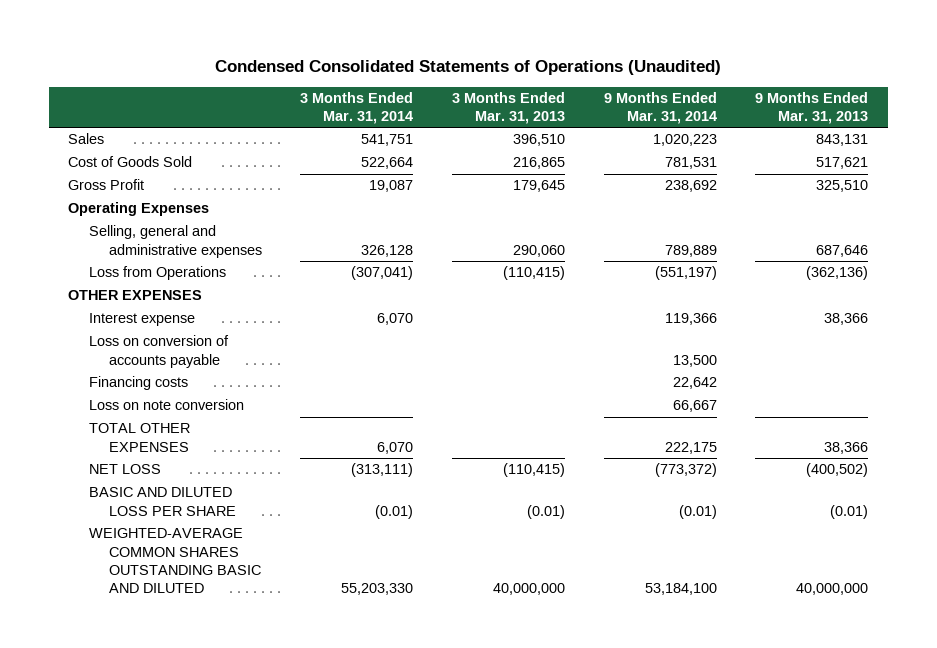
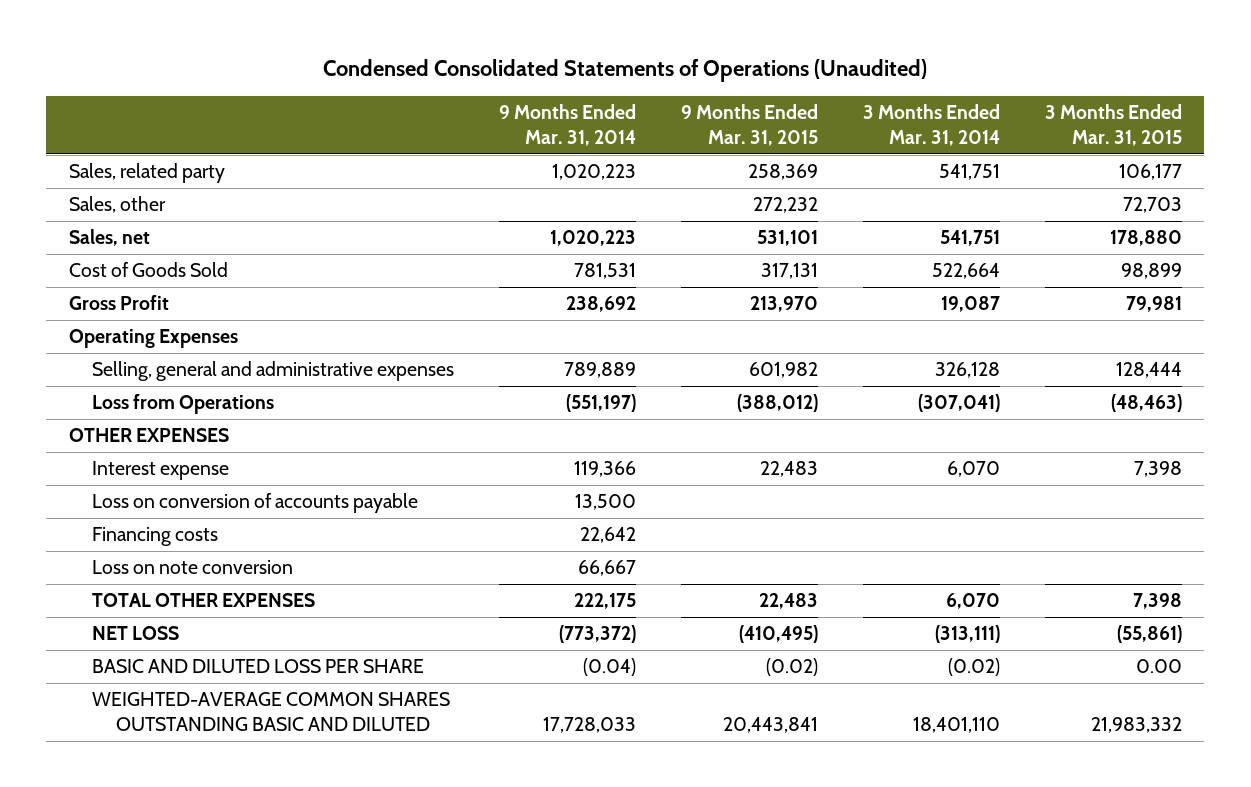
- | 3 Months Ended Mar. 31, 2014 | 3 Months Ended Mar. 31, 2013 | 9 Months Ended Mar. 31, 2014 | 9 Months Ended Mar. 31, 2013
+ | 9 Months Ended Mar. 31, 2014 | 9 Months Ended Mar. 31, 2015 | 3 Months Ended Mar. 31, 2014 | 3 Months Ended Mar. 31, 2015
- Sales | 541,751 | 396,510 | 1,020,223 | 843,131
+ Sales, related party | 1,020,223 | 258,369 | 541,751 | 106,177
+ Sales, other | | 272,232 | | 72,703
+ Sales, net | 1,020,223 | 531,101 | 541,751 | 178,880
- BASIC AND DILUTED LOSS PER SHARE | (0.01) | (0.01) | (0.01) | (0.01)
- WEIGHTED-AVERAGE COMMON SHARES OUTSTANDING BASIC AND DILUTED | 55,203,330 | 40,000,000 | 53,184,100 | 40,000,000
+ BASIC AND DILUTED LOSS PER SHARE | (0.04) | (0.02) | (0.02) | 0.00
+ WEIGHTED-AVERAGE COMMON SHARES OUTSTANDING BASIC AND DILUTED | 17,728,033 | 20,443,841 | 18,401,110 | 21,983,332

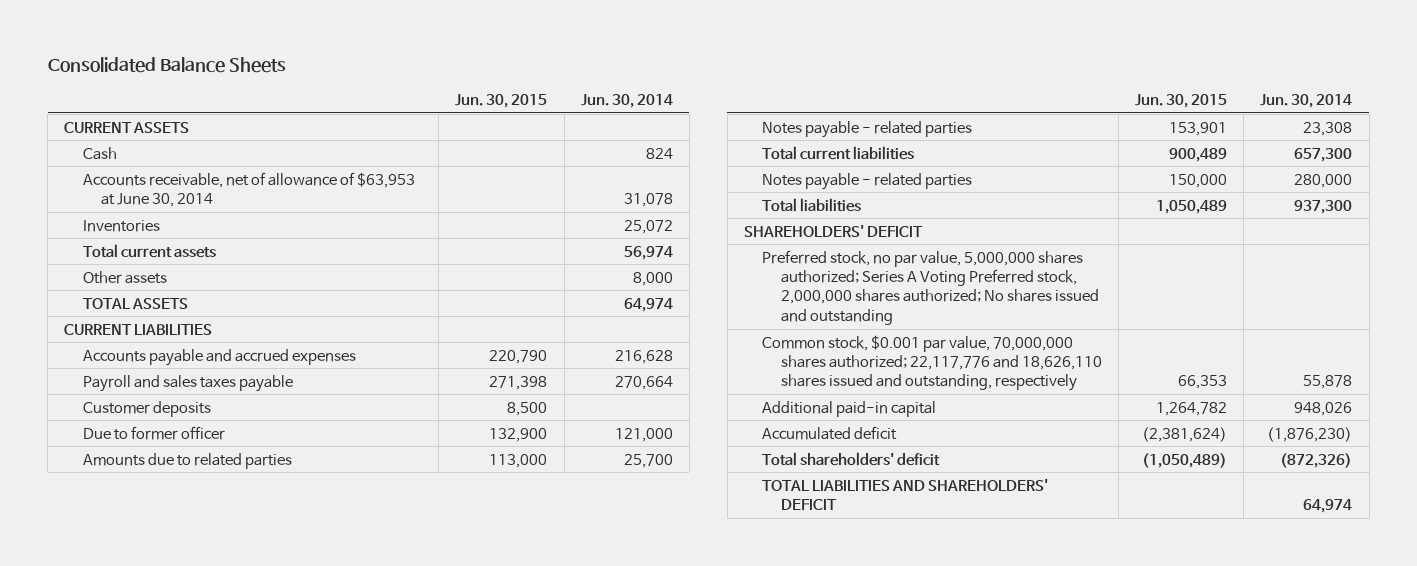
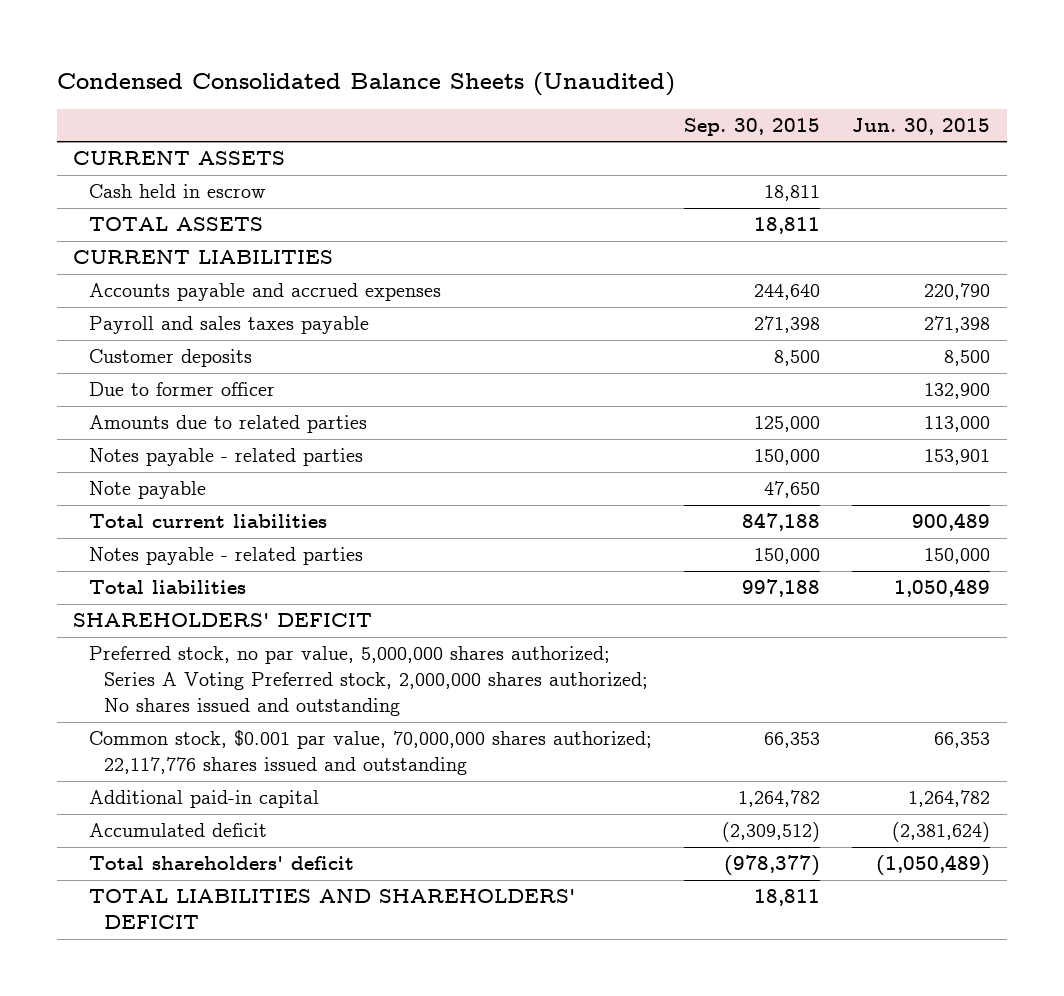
- Consolidated Balance Sheets
+ Condensed Consolidated Balance Sheets (Unaudited)
- | Jun. 30, 2015 | Jun. 30, 2014
+ | Sep. 30, 2015 | Jun. 30, 2015
- Cash | | 824
- Accounts receivable, net of allowance of $63,953 at June 30, 2014 | | 31,078
- Inventories | | 25,072
- Total current assets | | 56,974
- Other assets | | 8,000
+ Cash held in escrow | 18,811 |
+ Note payable | 47,650 |
- Common stock, $0.001 par value, 70,000,000 shares authorized; 22,117,776 and 18,626,110 shares issued and outstanding, respectively | 66,353 | 55,878
+ Common stock, $0.001 par value, 70,000,000 shares authorized; 22,117,776 shares issued and outstanding | 66,353 | 66,353

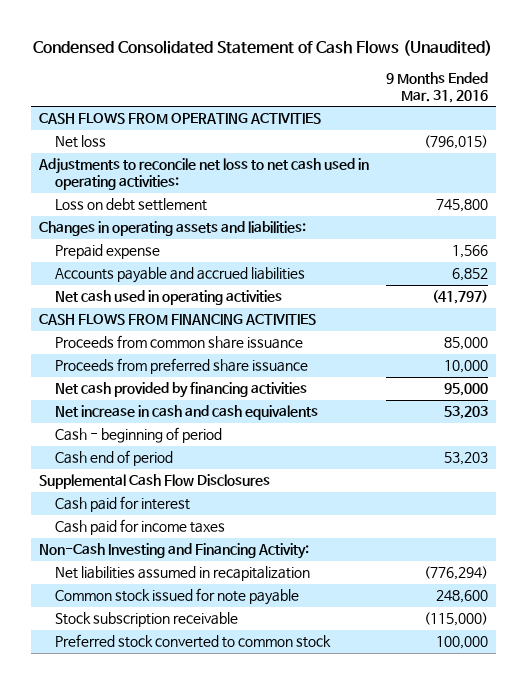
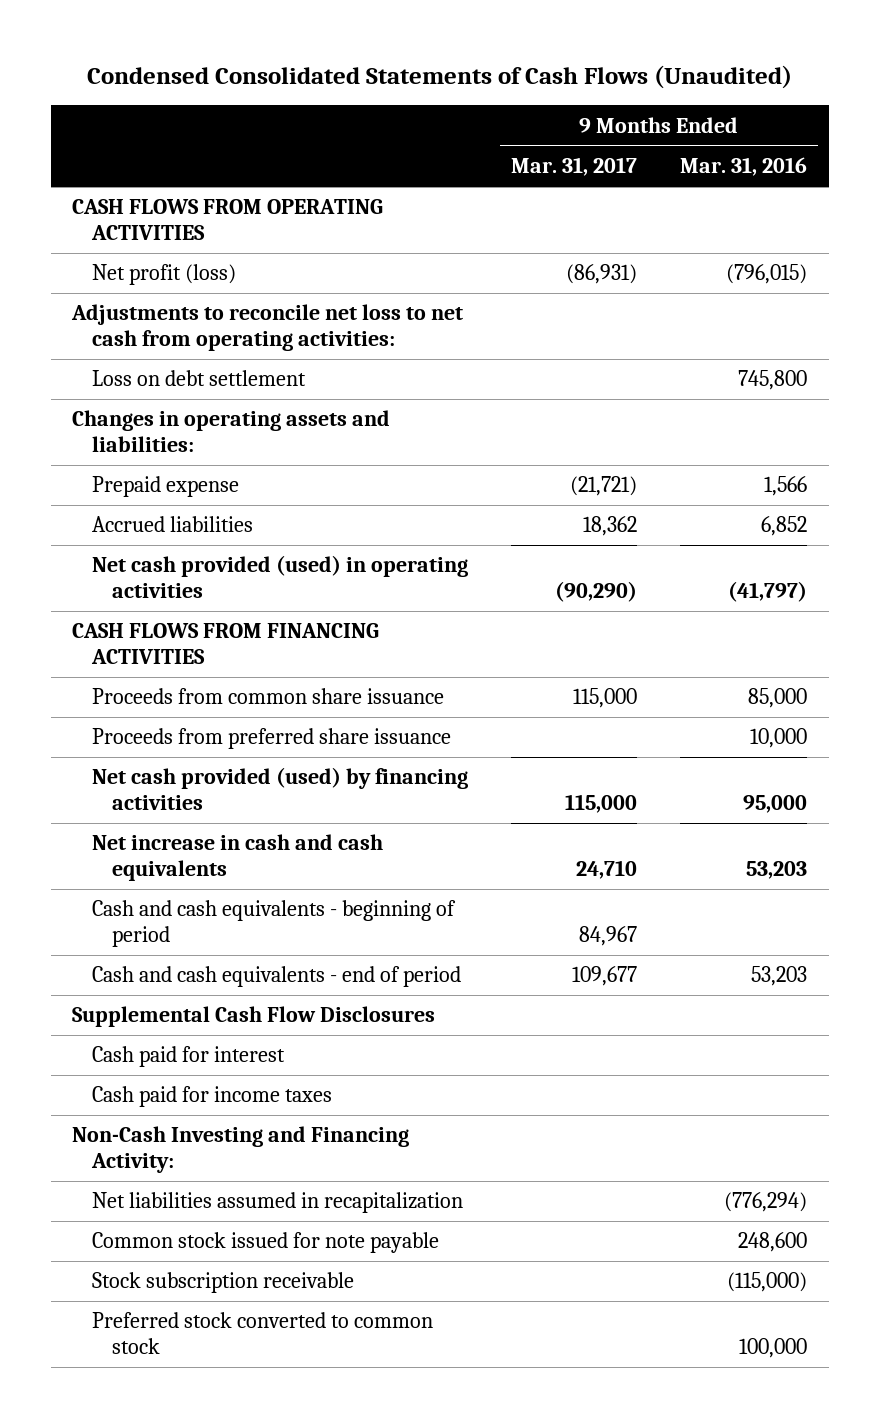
- Condensed Consolidated Statement of Cash Flows (Unaudited)
+ Condensed Consolidated Statements of Cash Flows (Unaudited)
- | 9 Months Ended Mar. 31, 2016
+ | 9 Months Ended Mar. 31, 2017 | 9 Months Ended Mar. 31, 2016
- Net loss | (796,015)
- Adjustments to reconcile net loss to net cash used in operating activities:
+ Net profit (loss) | (86,931) | (796,015)
+ Adjustments to reconcile net loss to net cash from operating activities:
- Accounts payable and accrued liabilities | 6,852
- Net cash used in operating activities | (41,797)
+ Accrued liabilities | 18,362 | 6,852
+ Net cash provided (used) in operating activities | (90,290) | (41,797)
- Net cash provided by financing activities | 95,000
+ Net cash provided (used) by financing activities | 115,000 | 95,000
- Cash - beginning of period
- Cash end of period | 53,203
+ Cash and cash equivalents - beginning of period | 84,967 |
+ Cash and cash equivalents - end of period | 109,677 | 53,203

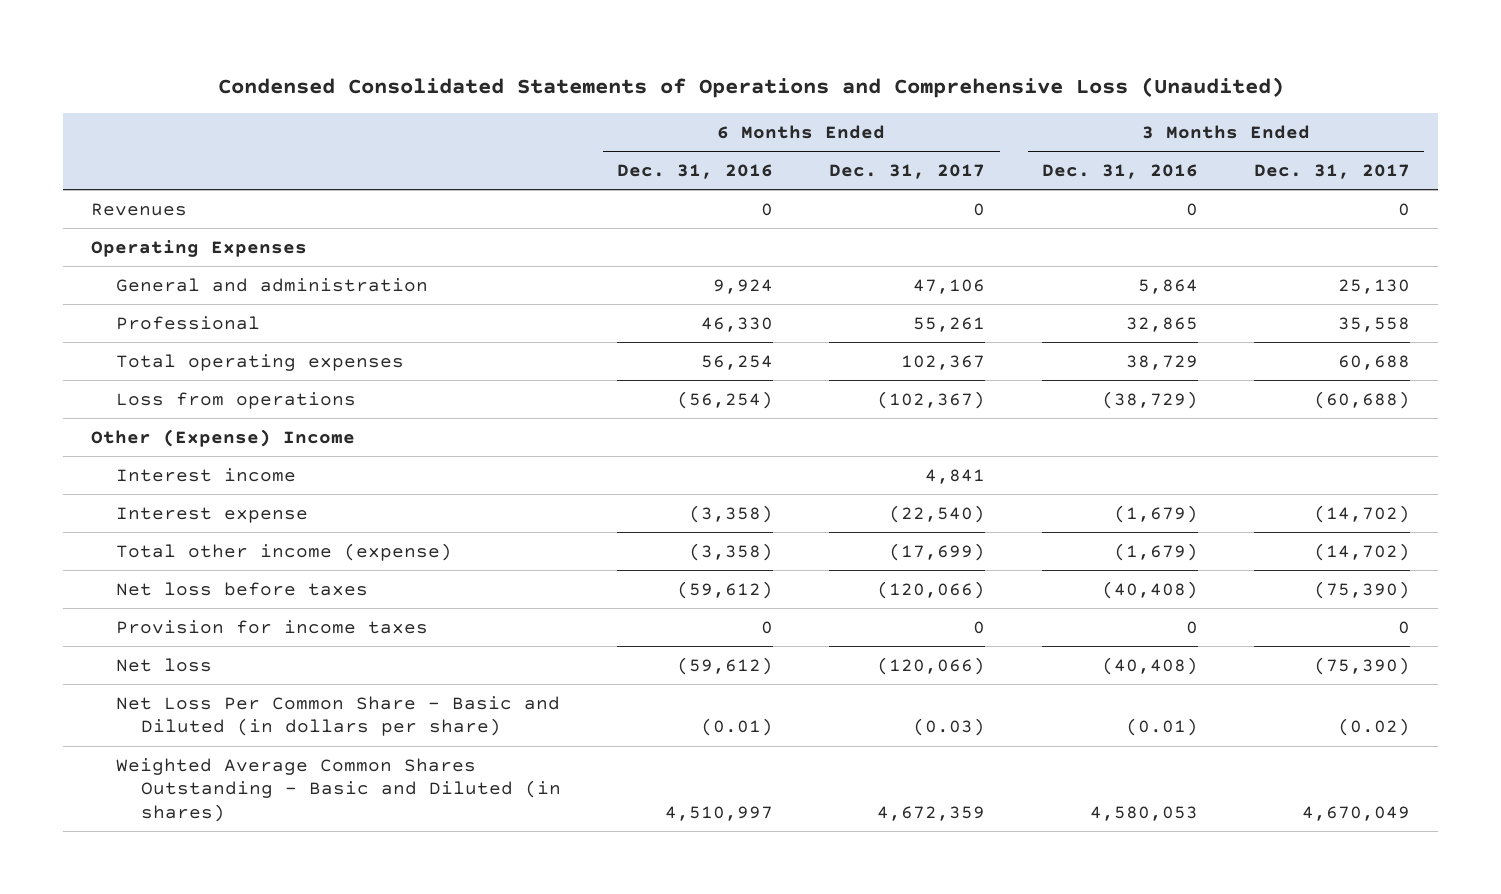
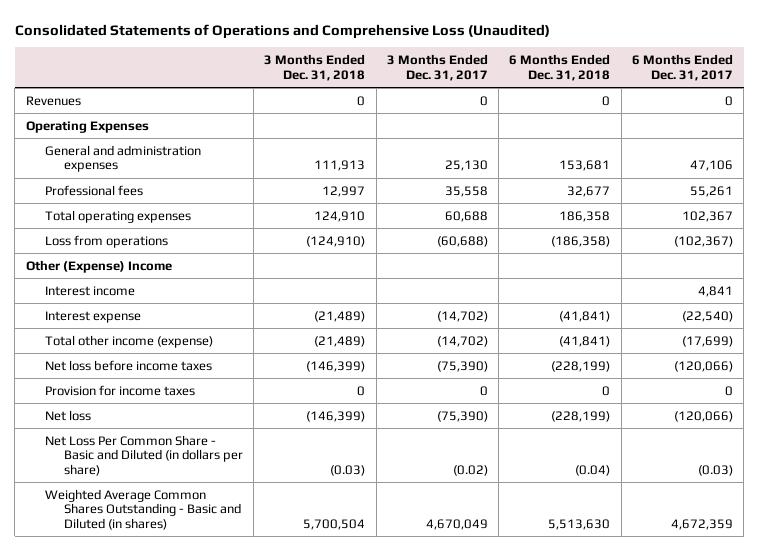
- Condensed Consolidated Statements of Operations and Comprehensive Loss (Unaudited)
+ Consolidated Statements of Operations and Comprehensive Loss (Unaudited)
- | 6 Months Ended Dec. 31, 2016 | 6 Months Ended Dec. 31, 2017 | 3 Months Ended Dec. 31, 2016 | 3 Months Ended Dec. 31, 2017
+ | 3 Months Ended Dec. 31, 2018 | 3 Months Ended Dec. 31, 2017 | 6 Months Ended Dec. 31, 2018 | 6 Months Ended Dec. 31, 2017
- General and administration | 9,924 | 47,106 | 5,864 | 25,130
- Professional | 46,330 | 55,261 | 32,865 | 35,558
+ General and administration expenses | 111,913 | 25,130 | 153,681 | 47,106
+ Professional fees | 12,997 | 35,558 | 32,677 | 55,261
- Net loss before taxes | (59,612) | (120,066) | (40,408) | (75,390)
+ Net loss before income taxes | (146,399) | (75,390) | (228,199) | (120,066)

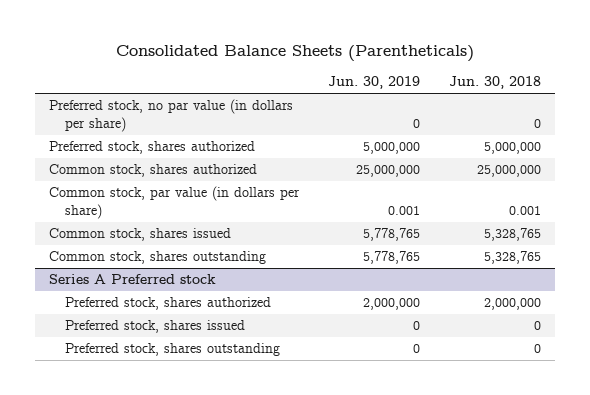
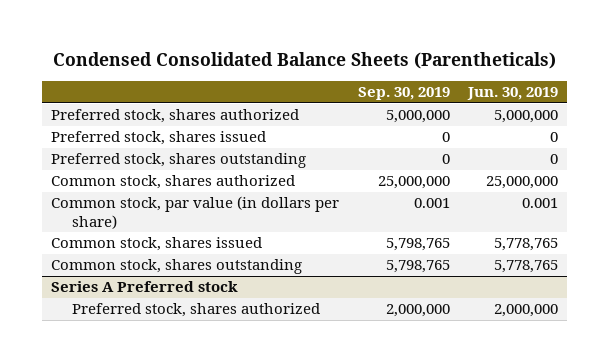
- Consolidated Balance Sheets (Parentheticals)
+ Condensed Consolidated Balance Sheets (Parentheticals)
- | Jun. 30, 2019 | Jun. 30, 2018
+ | Sep. 30, 2019 | Jun. 30, 2019
- Preferred stock, no par value (in dollars per share) | 0 | 0
+ Preferred stock, shares issued | 0 | 0
+ Preferred stock, shares outstanding | 0 | 0
@ Series A Preferred stock
- Preferred stock, shares issued | 0 | 0
- Preferred stock, shares outstanding | 0 | 0

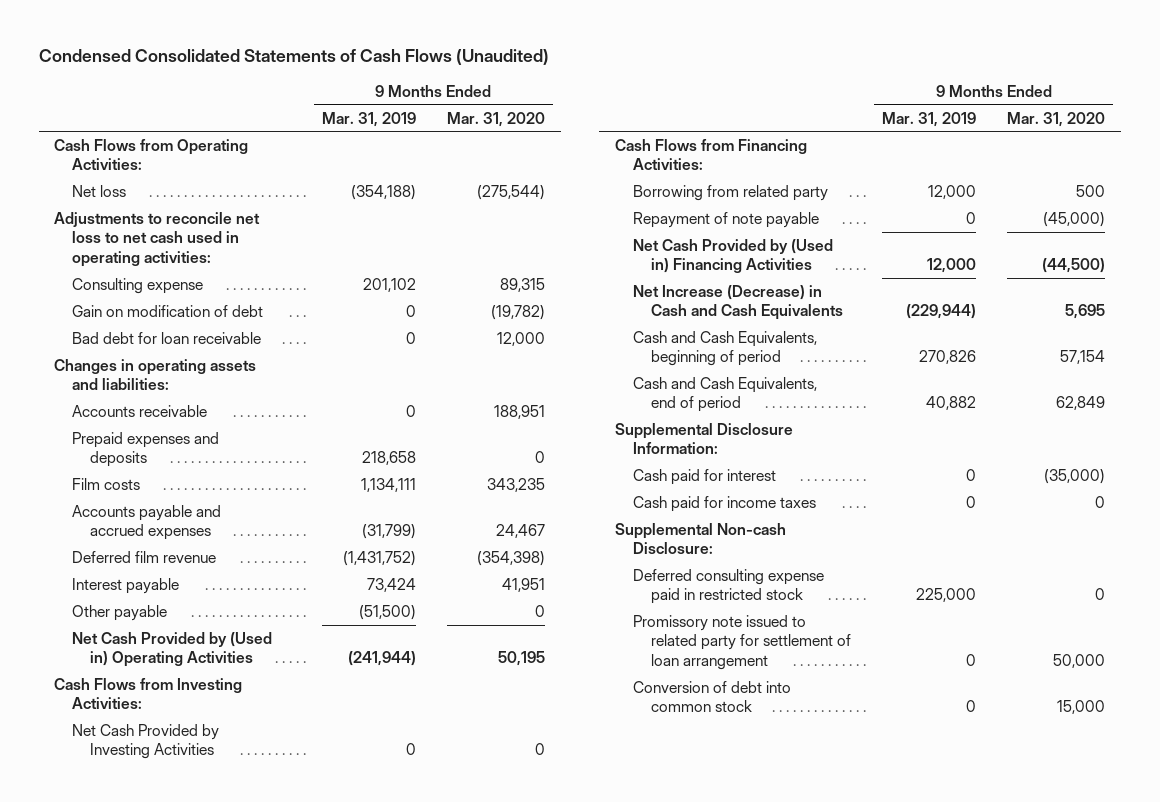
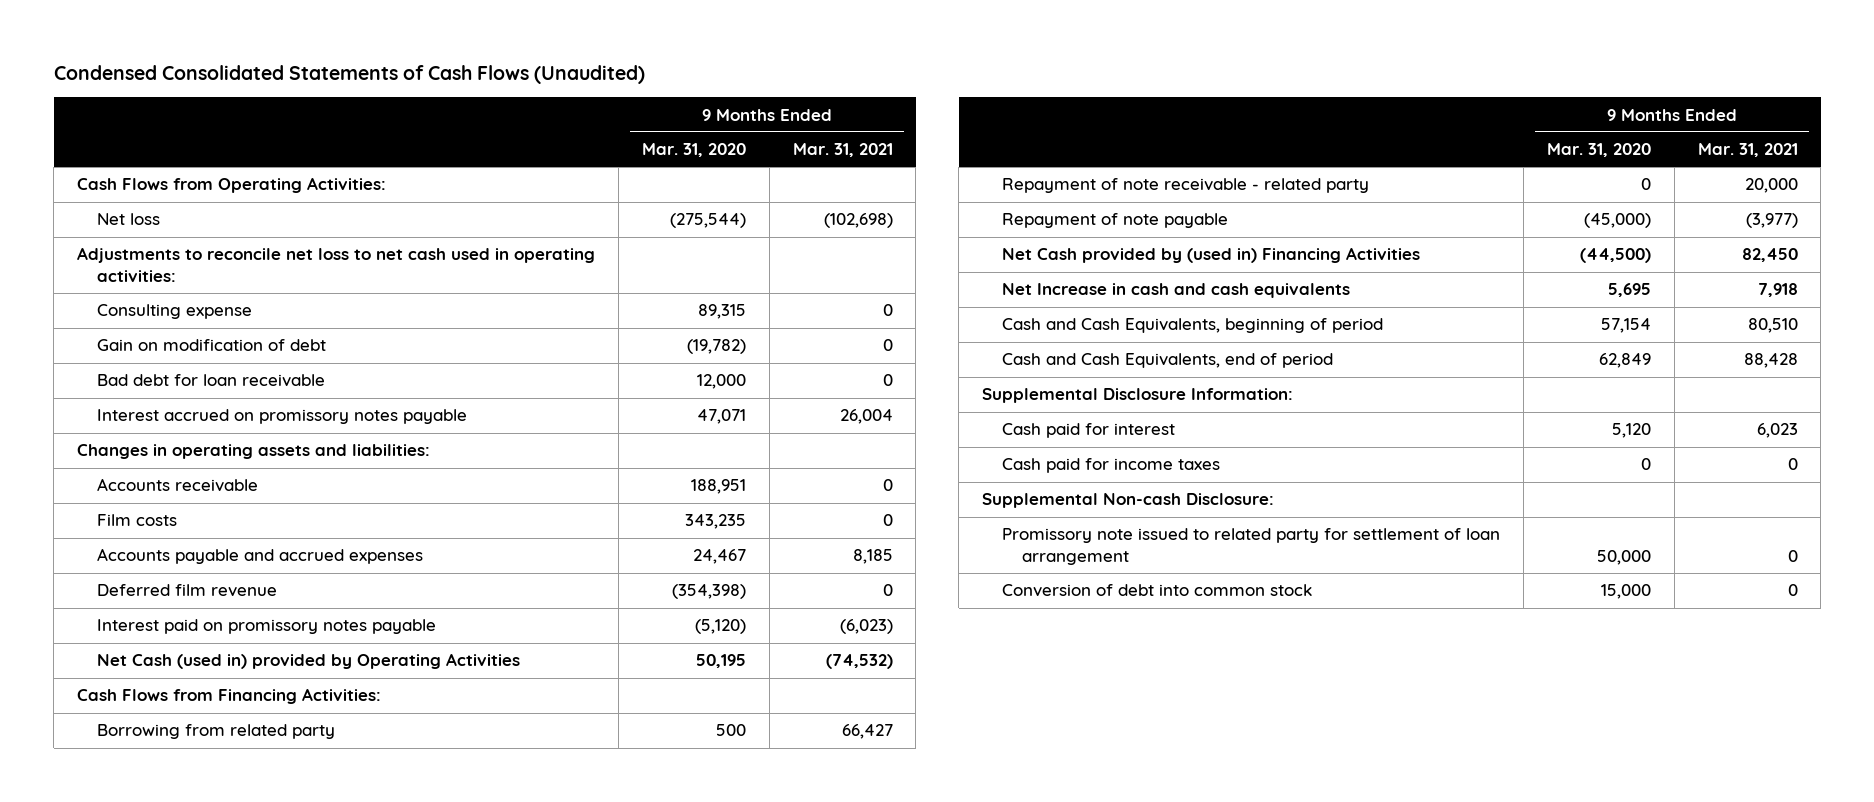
- | 9 Months Ended Mar. 31, 2019 | 9 Months Ended Mar. 31, 2020
+ | 9 Months Ended Mar. 31, 2020 | 9 Months Ended Mar. 31, 2021
+ Interest accrued on promissory notes payable | 47,071 | 26,004
- Prepaid expenses and deposits | 218,658 | 0
- Interest payable | 73,424 | 41,951
- Other payable | (51,500) | 0
- Net Cash Provided by (Used in) Operating Activities | (241,944) | 50,195
- Cash Flows from Investing Activities:
- Net Cash Provided by Investing Activities | 0 | 0
+ Interest paid on promissory notes payable | (5,120) | (6,023)
+ Net Cash (used in) provided by Operating Activities | 50,195 | (74,532)
+ Repayment of note receivable - related party | 0 | 20,000
- Net Cash Provided by (Used in) Financing Activities | 12,000 | (44,500)
- Net Increase (Decrease) in Cash and Cash Equivalents | (229,944) | 5,695
+ Net Cash provided by (used in) Financing Activities | (44,500) | 82,450
+ Net Increase in cash and cash equivalents | 5,695 | 7,918
- Cash paid for interest | 0 | (35,000)
+ Cash paid for interest | 5,120 | 6,023
- Deferred consulting expense paid in restricted stock | 225,000 | 0

